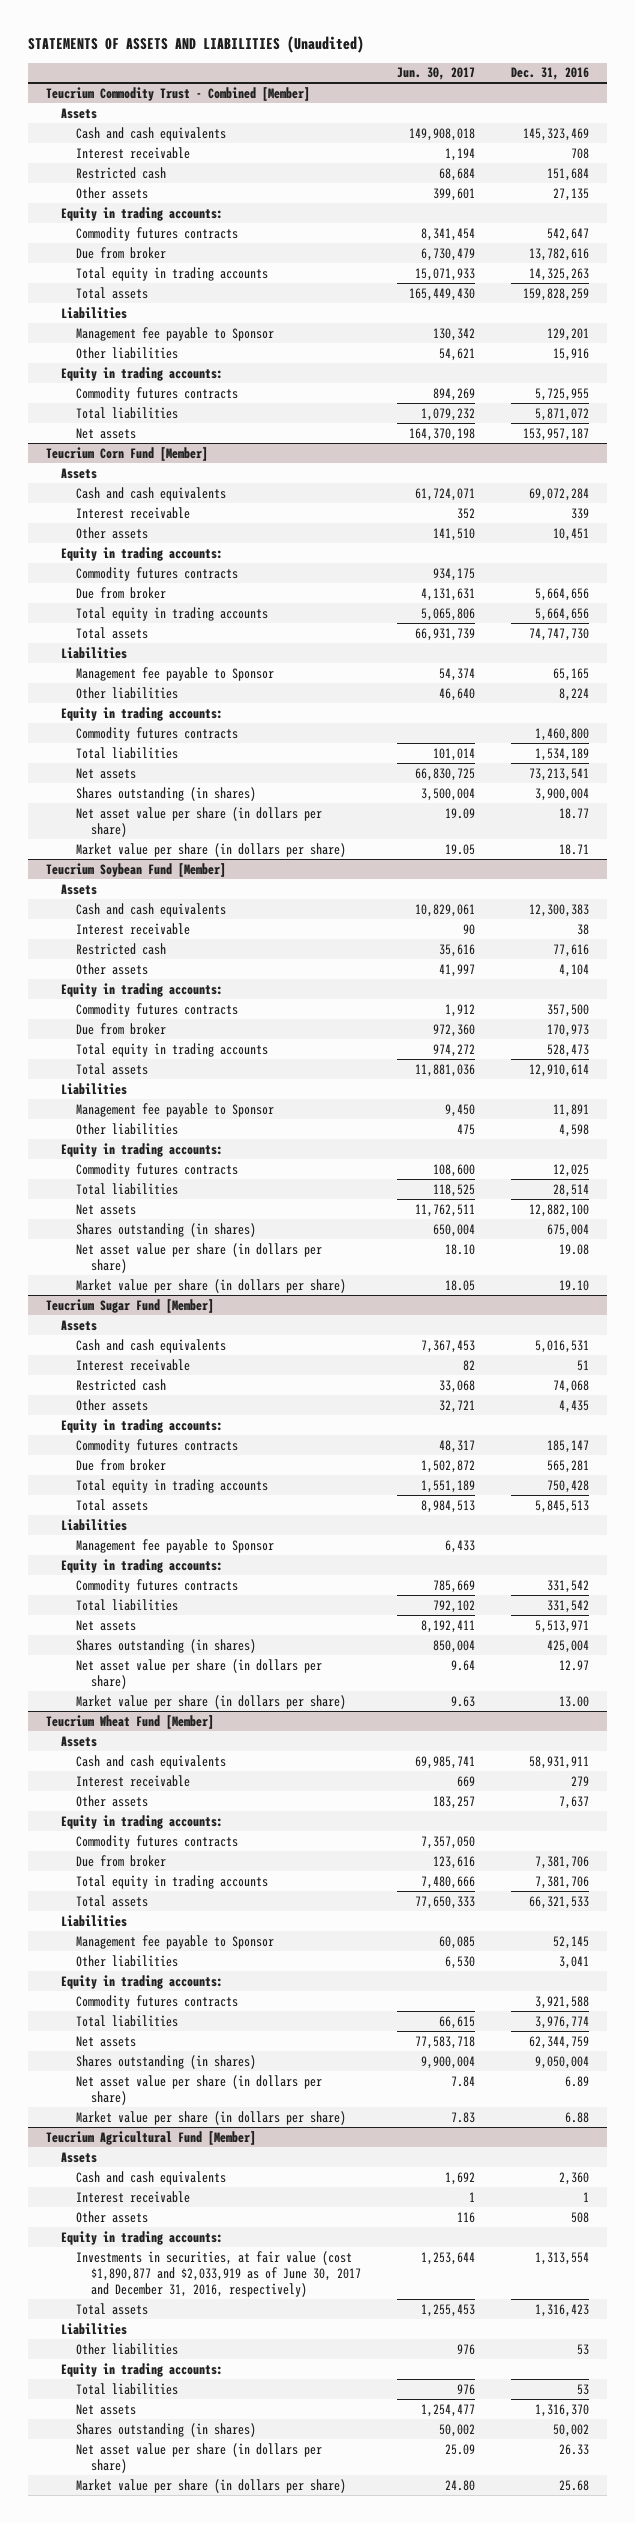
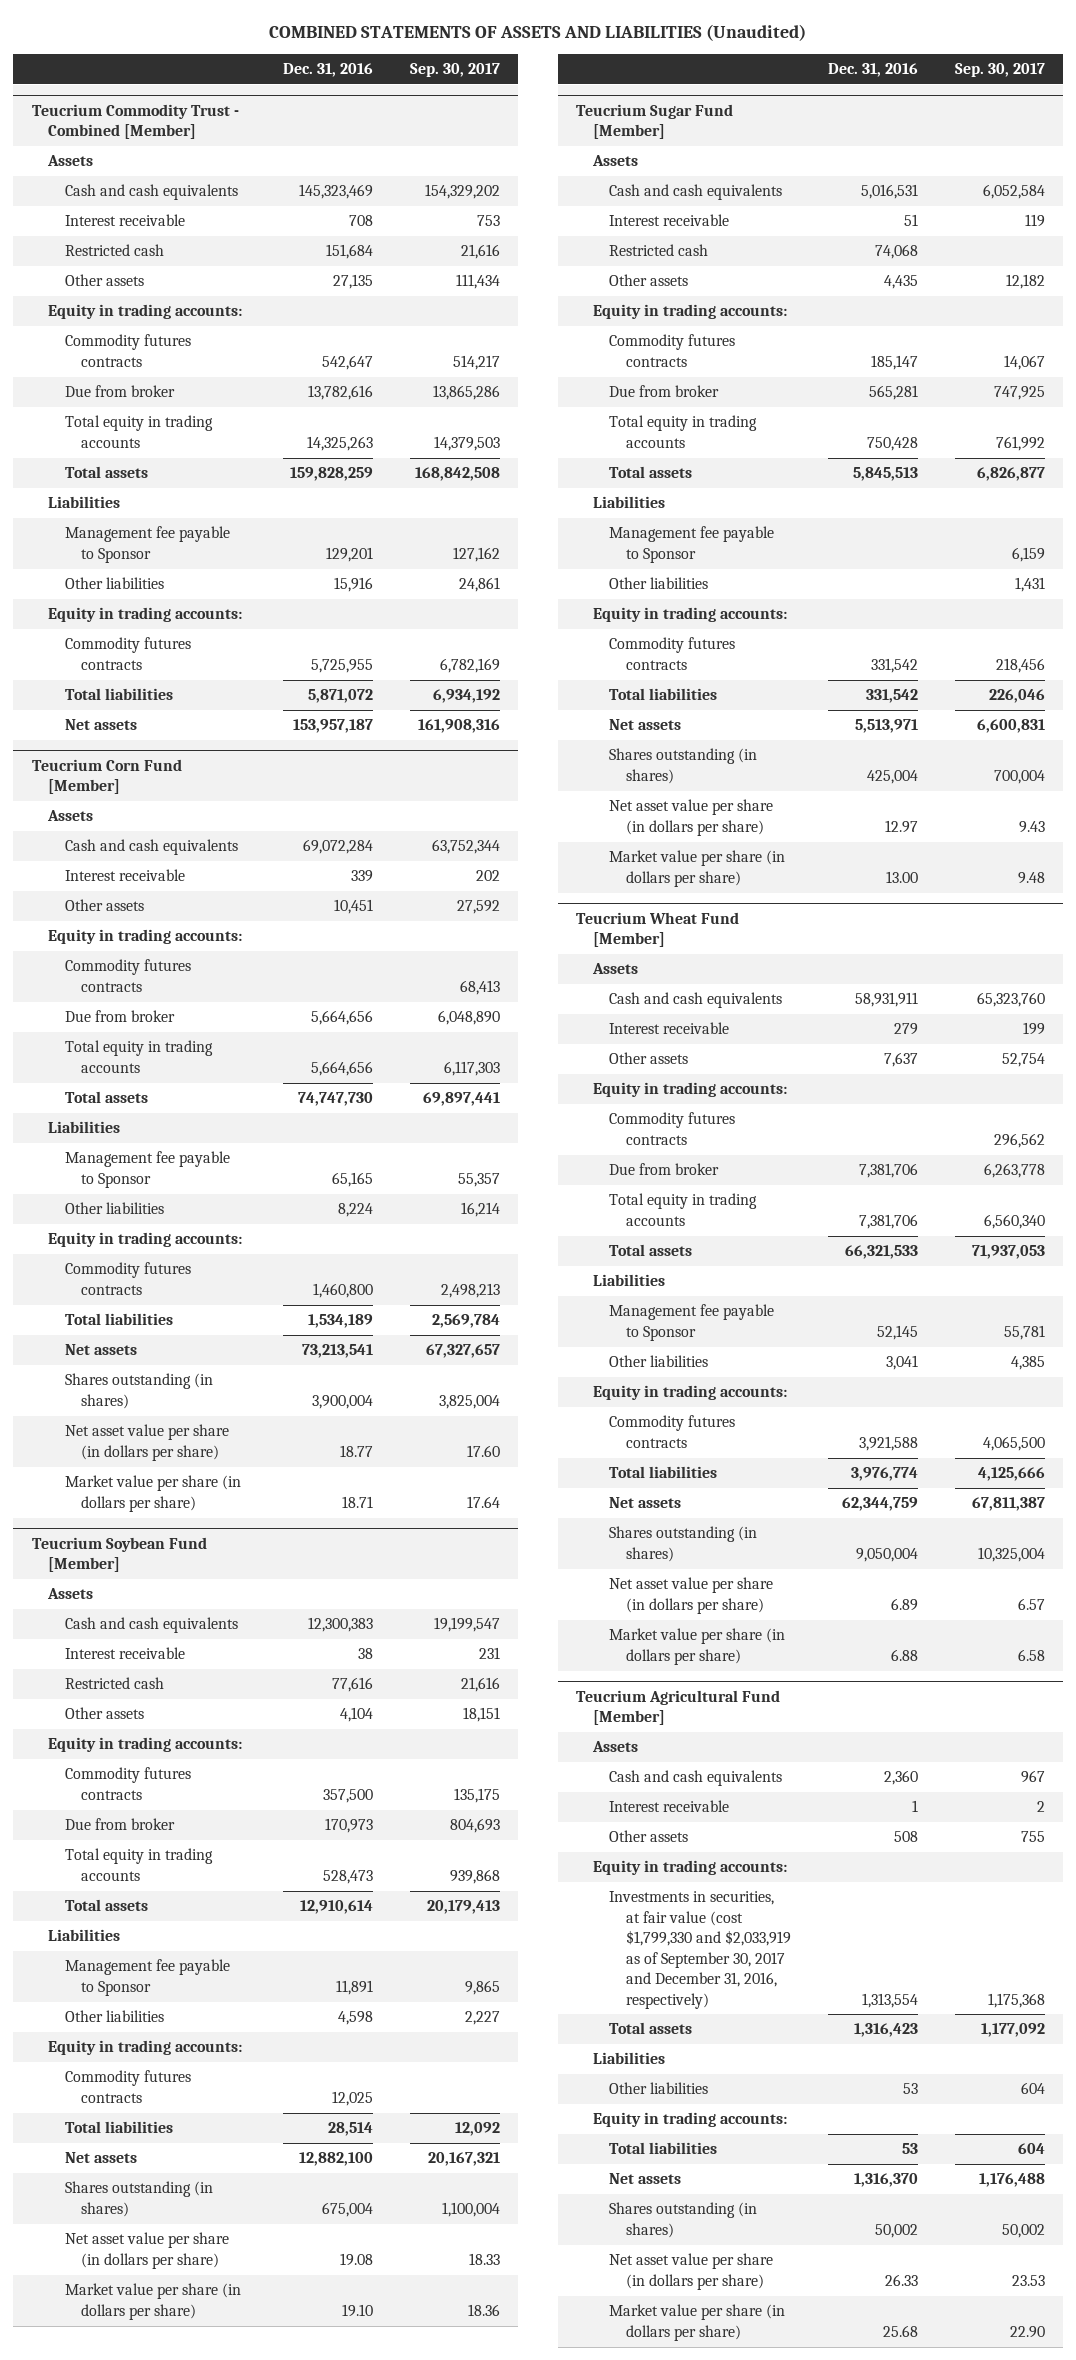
- STATEMENTS OF ASSETS AND LIABILITIES (Unaudited)
+ COMBINED STATEMENTS OF ASSETS AND LIABILITIES (Unaudited)
- | Jun. 30, 2017 | Dec. 31, 2016
+ | Dec. 31, 2016 | Sep. 30, 2017
@ Teucrium Sugar Fund [Member]
+ Other liabilities | | 1,431
@ Teucrium Agricultural Fund [Member]
- Investments in securities, at fair value (cost $1,890,877 and $2,033,919 as of June 30, 2017 and December 31, 2016, respectively) | 1,253,644 | 1,313,554
+ Investments in securities, at fair value (cost $1,799,330 and $2,033,919 as of September 30, 2017 and December 31, 2016, respectively) | 1,313,554 | 1,175,368

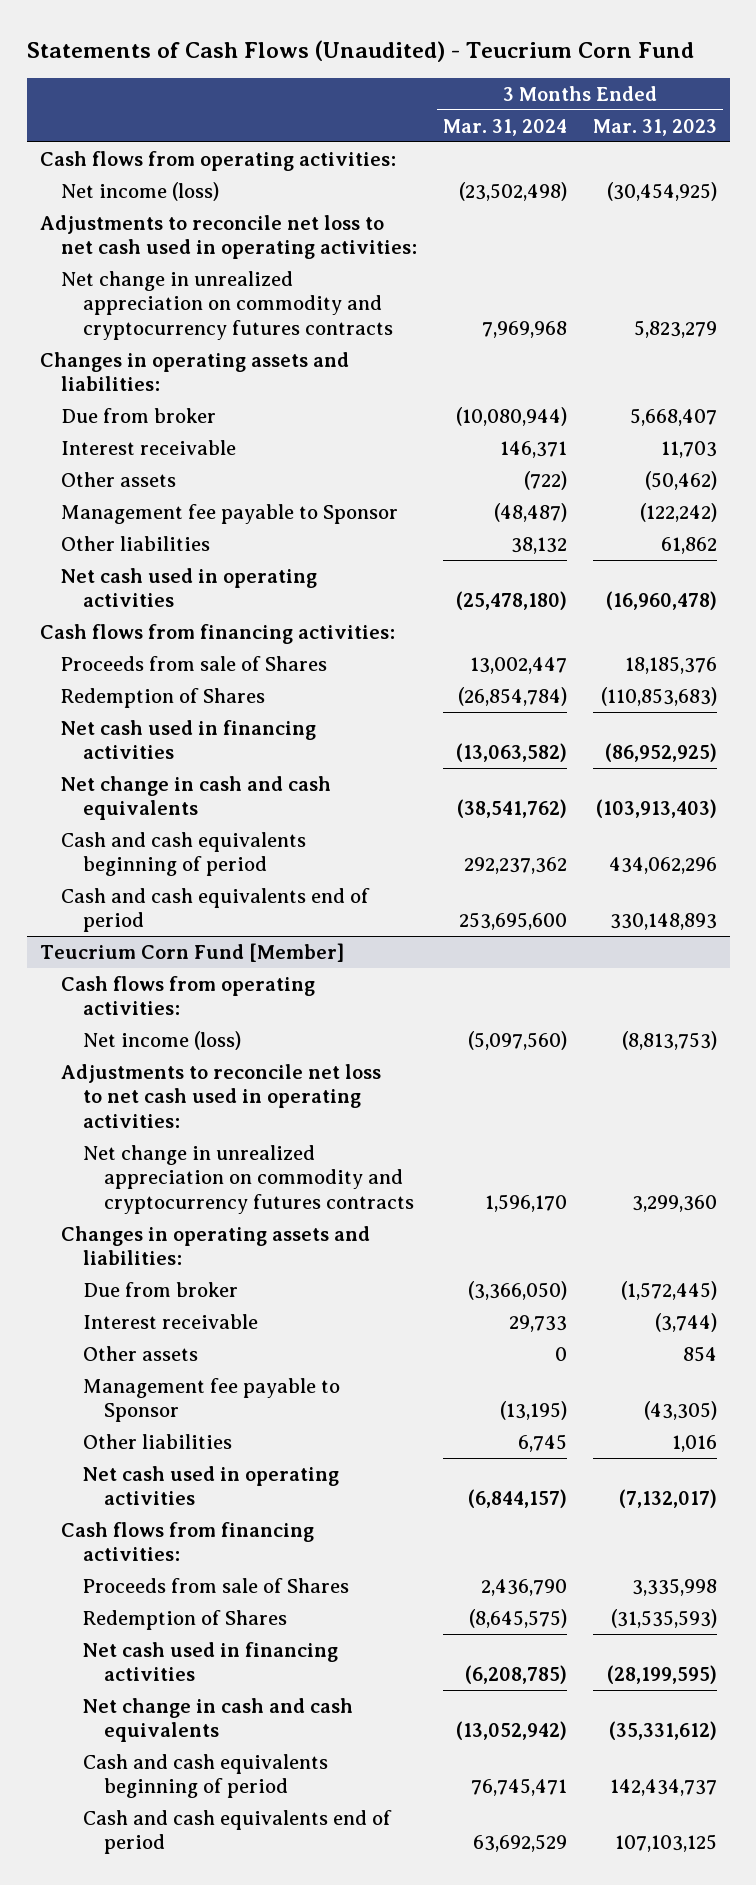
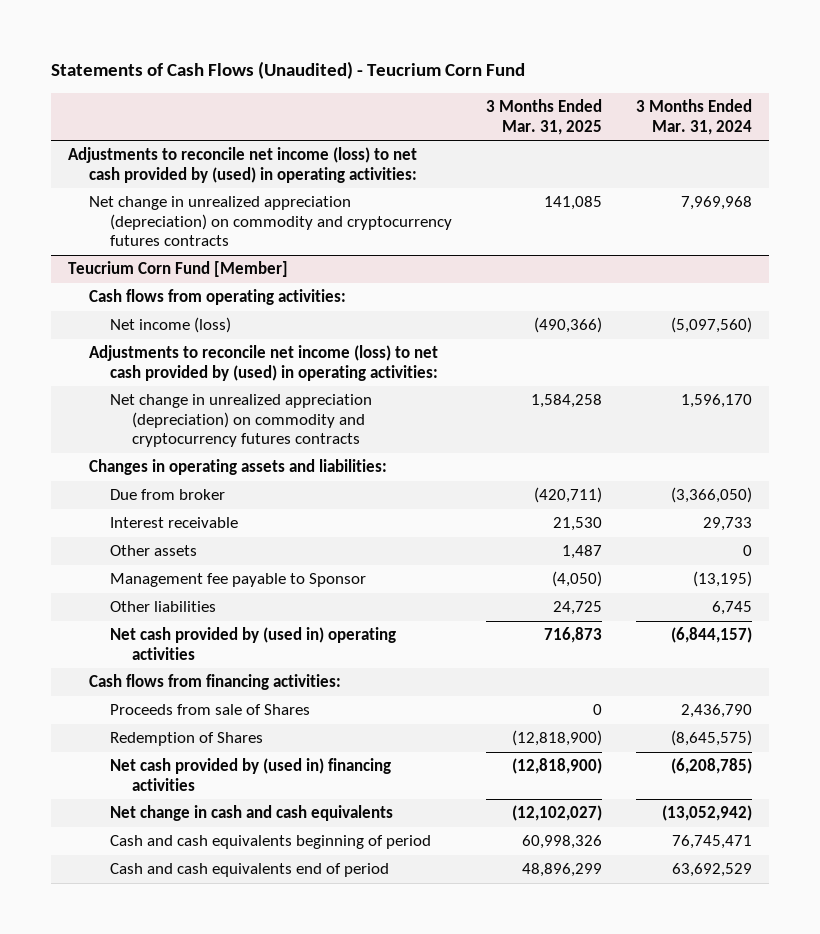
- | 3 Months Ended Mar. 31, 2024 | 3 Months Ended Mar. 31, 2023
+ | 3 Months Ended Mar. 31, 2025 | 3 Months Ended Mar. 31, 2024
- Cash flows from operating activities:
- Net income (loss) | (23,502,498) | (30,454,925)
- Adjustments to reconcile net loss to net cash used in operating activities:
- Net change in unrealized appreciation on commodity and cryptocurrency futures contracts | 7,969,968 | 5,823,279
- Changes in operating assets and liabilities:
- Due from broker | (10,080,944) | 5,668,407
- Interest receivable | 146,371 | 11,703
- Other assets | (722) | (50,462)
- Management fee payable to Sponsor | (48,487) | (122,242)
- Other liabilities | 38,132 | 61,862
- Net cash used in operating activities | (25,478,180) | (16,960,478)
- Cash flows from financing activities:
- Proceeds from sale of Shares | 13,002,447 | 18,185,376
- Redemption of Shares | (26,854,784) | (110,853,683)
- Net cash used in financing activities | (13,063,582) | (86,952,925)
- Net change in cash and cash equivalents | (38,541,762) | (103,913,403)
- Cash and cash equivalents beginning of period | 292,237,362 | 434,062,296
- Cash and cash equivalents end of period | 253,695,600 | 330,148,893
+ Adjustments to reconcile net income (loss) to net cash provided by (used) in operating activities:
+ Net change in unrealized appreciation (depreciation) on commodity and cryptocurrency futures contracts | 141,085 | 7,969,968
@ Teucrium Corn Fund [Member]
- Adjustments to reconcile net loss to net cash used in operating activities:
- Net change in unrealized appreciation on commodity and cryptocurrency futures contracts | 1,596,170 | 3,299,360
+ Adjustments to reconcile net income (loss) to net cash provided by (used) in operating activities:
+ Net change in unrealized appreciation (depreciation) on commodity and cryptocurrency futures contracts | 1,584,258 | 1,596,170
- Net cash used in operating activities | (6,844,157) | (7,132,017)
+ Net cash provided by (used in) operating activities | 716,873 | (6,844,157)
- Net cash used in financing activities | (6,208,785) | (28,199,595)
+ Net cash provided by (used in) financing activities | (12,818,900) | (6,208,785)

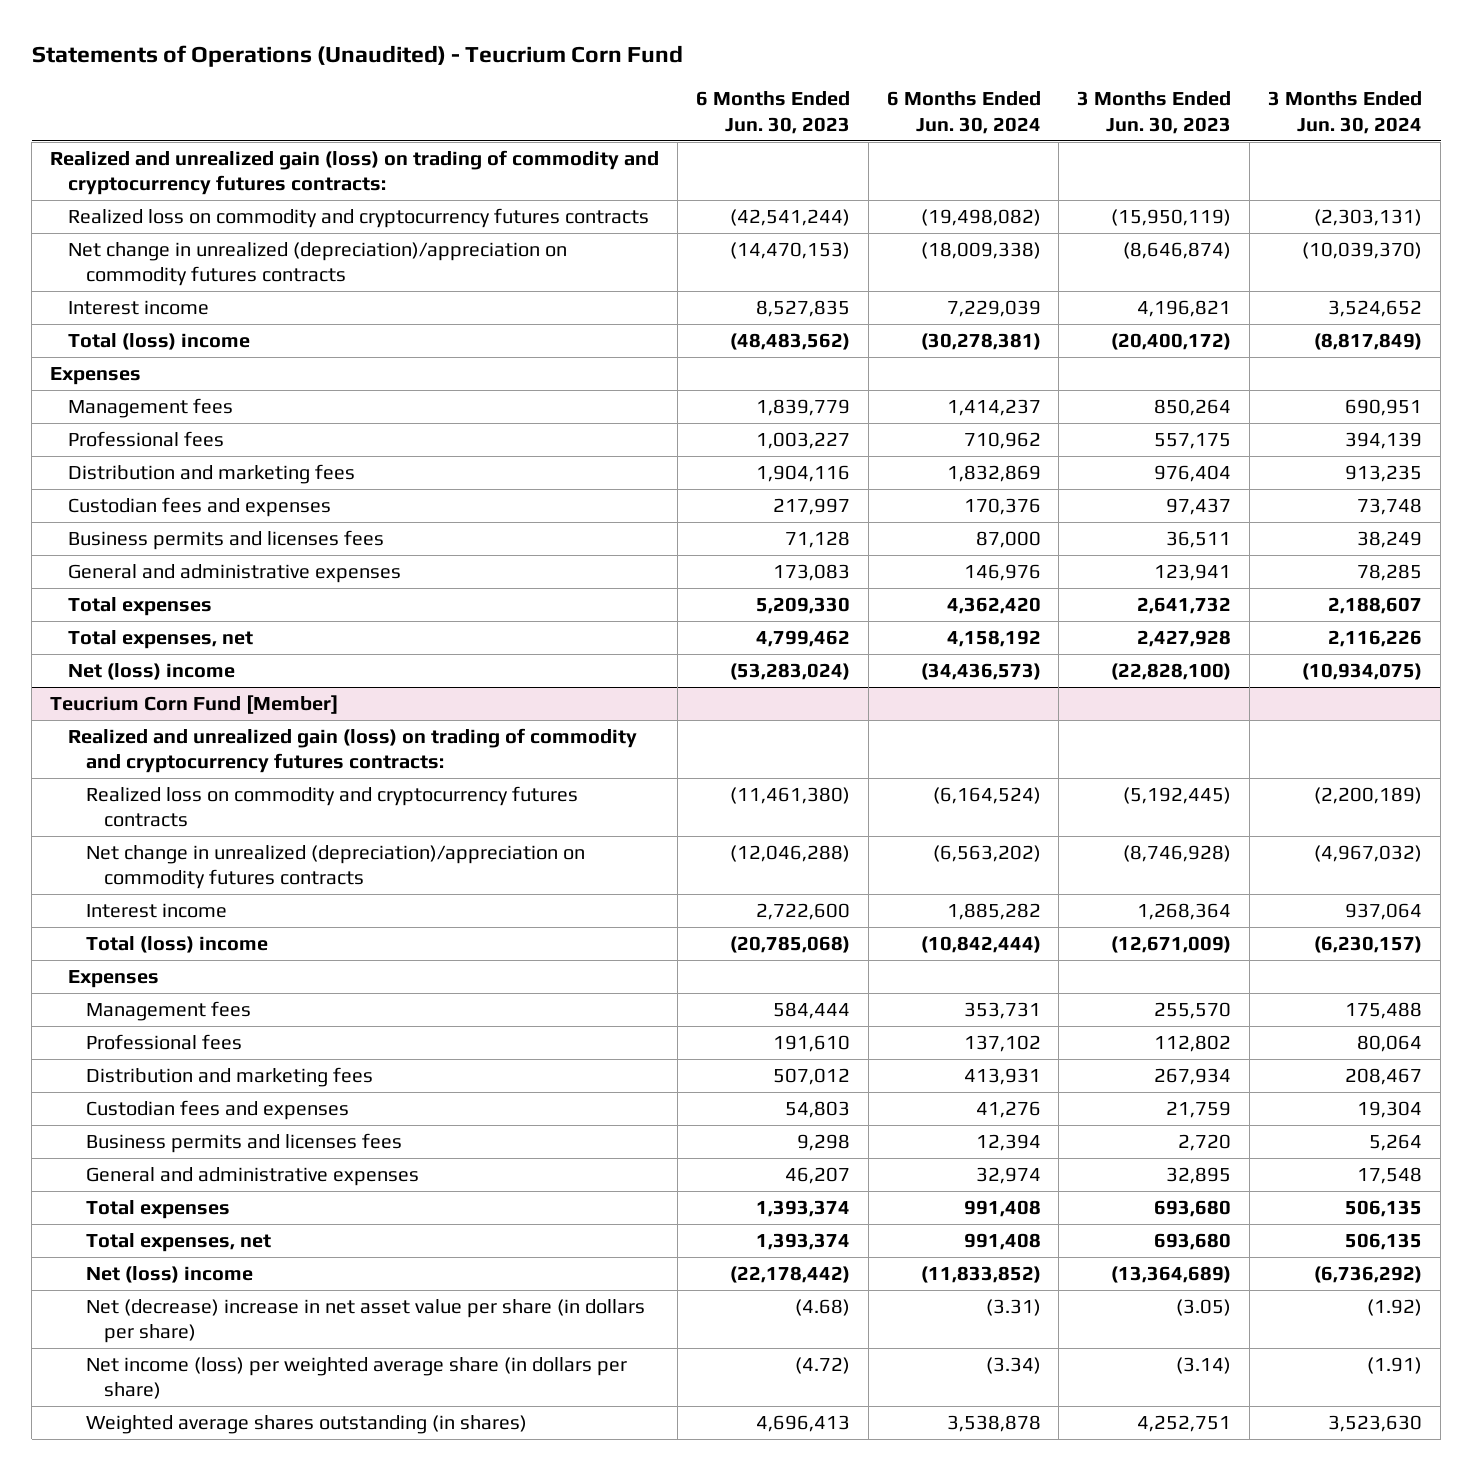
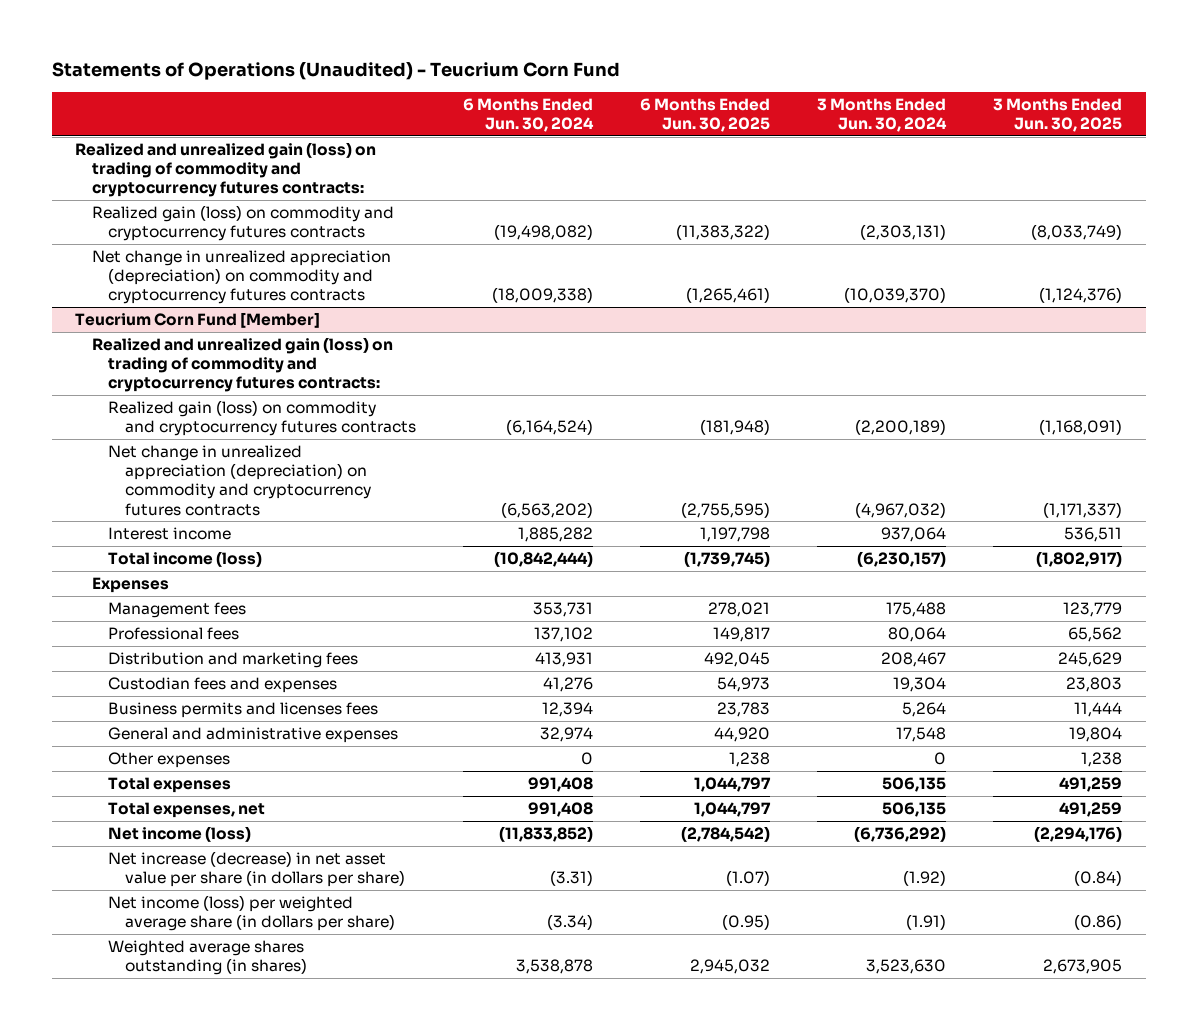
- | 6 Months Ended Jun. 30, 2023 | 6 Months Ended Jun. 30, 2024 | 3 Months Ended Jun. 30, 2023 | 3 Months Ended Jun. 30, 2024
+ | 6 Months Ended Jun. 30, 2024 | 6 Months Ended Jun. 30, 2025 | 3 Months Ended Jun. 30, 2024 | 3 Months Ended Jun. 30, 2025
- Realized loss on commodity and cryptocurrency futures contracts | (42,541,244) | (19,498,082) | (15,950,119) | (2,303,131)
- Net change in unrealized (depreciation)/appreciation on commodity futures contracts | (14,470,153) | (18,009,338) | (8,646,874) | (10,039,370)
- Interest income | 8,527,835 | 7,229,039 | 4,196,821 | 3,524,652
- Total (loss) income | (48,483,562) | (30,278,381) | (20,400,172) | (8,817,849)
- Expenses
- Management fees | 1,839,779 | 1,414,237 | 850,264 | 690,951
- Professional fees | 1,003,227 | 710,962 | 557,175 | 394,139
- Distribution and marketing fees | 1,904,116 | 1,832,869 | 976,404 | 913,235
- Custodian fees and expenses | 217,997 | 170,376 | 97,437 | 73,748
- Business permits and licenses fees | 71,128 | 87,000 | 36,511 | 38,249
- General and administrative expenses | 173,083 | 146,976 | 123,941 | 78,285
- Total expenses | 5,209,330 | 4,362,420 | 2,641,732 | 2,188,607
- Total expenses, net | 4,799,462 | 4,158,192 | 2,427,928 | 2,116,226
- Net (loss) income | (53,283,024) | (34,436,573) | (22,828,100) | (10,934,075)
+ Realized gain (loss) on commodity and cryptocurrency futures contracts | (19,498,082) | (11,383,322) | (2,303,131) | (8,033,749)
+ Net change in unrealized appreciation (depreciation) on commodity and cryptocurrency futures contracts | (18,009,338) | (1,265,461) | (10,039,370) | (1,124,376)
@ Teucrium Corn Fund [Member]
- Realized loss on commodity and cryptocurrency futures contracts | (11,461,380) | (6,164,524) | (5,192,445) | (2,200,189)
- Net change in unrealized (depreciation)/appreciation on commodity futures contracts | (12,046,288) | (6,563,202) | (8,746,928) | (4,967,032)
+ Realized gain (loss) on commodity and cryptocurrency futures contracts | (6,164,524) | (181,948) | (2,200,189) | (1,168,091)
+ Net change in unrealized appreciation (depreciation) on commodity and cryptocurrency futures contracts | (6,563,202) | (2,755,595) | (4,967,032) | (1,171,337)
- Total (loss) income | (20,785,068) | (10,842,444) | (12,671,009) | (6,230,157)
+ Total income (loss) | (10,842,444) | (1,739,745) | (6,230,157) | (1,802,917)
+ Other expenses | 0 | 1,238 | 0 | 1,238
- Net (loss) income | (22,178,442) | (11,833,852) | (13,364,689) | (6,736,292)
- Net (decrease) increase in net asset value per share (in dollars per share) | (4.68) | (3.31) | (3.05) | (1.92)
+ Net income (loss) | (11,833,852) | (2,784,542) | (6,736,292) | (2,294,176)
+ Net increase (decrease) in net asset value per share (in dollars per share) | (3.31) | (1.07) | (1.92) | (0.84)

